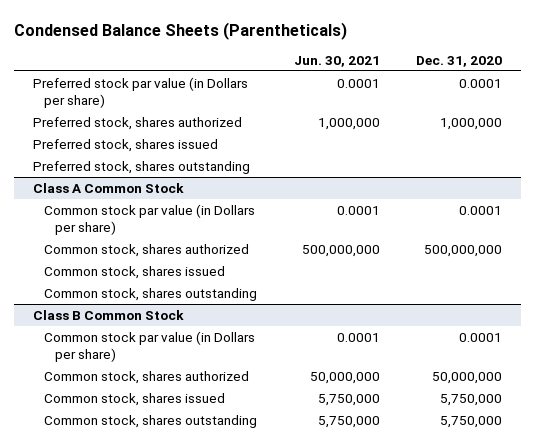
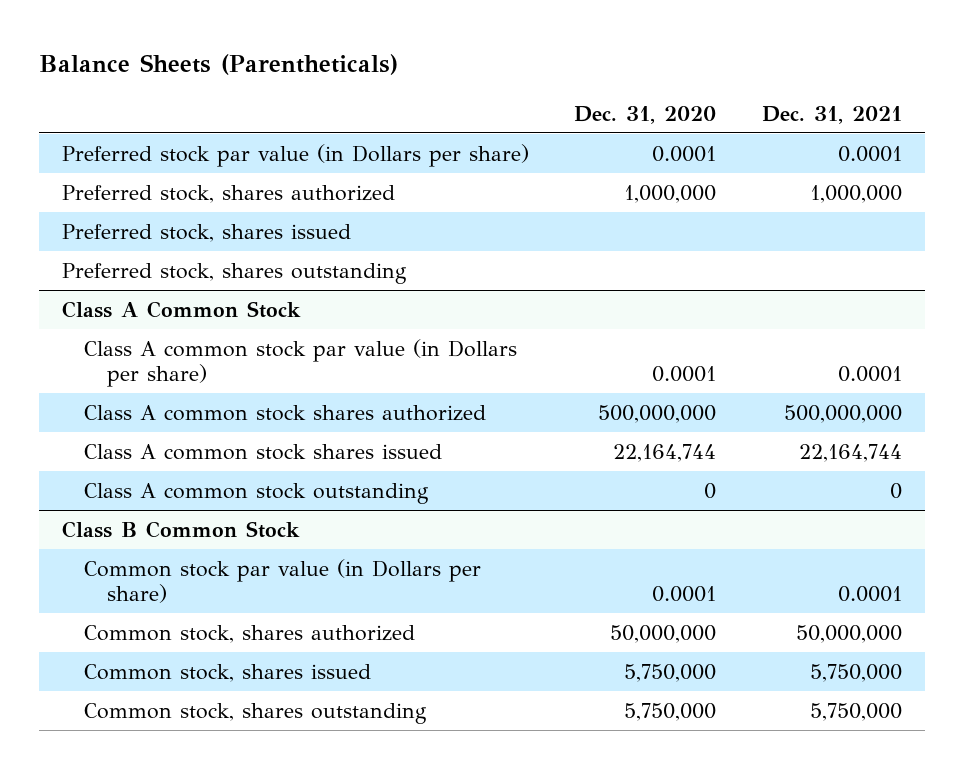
- Condensed Balance Sheets (Parentheticals)
+ Balance Sheets (Parentheticals)
- | Jun. 30, 2021 | Dec. 31, 2020
+ | Dec. 31, 2020 | Dec. 31, 2021
@ Class A Common Stock
- Common stock par value (in Dollars per share) | 0.0001 | 0.0001
- Common stock, shares authorized | 500,000,000 | 500,000,000
- Common stock, shares issued
- Common stock, shares outstanding
+ Class A common stock par value (in Dollars per share) | 0.0001 | 0.0001
+ Class A common stock shares authorized | 500,000,000 | 500,000,000
+ Class A common stock shares issued | 22,164,744 | 22,164,744
+ Class A common stock outstanding | 0 | 0

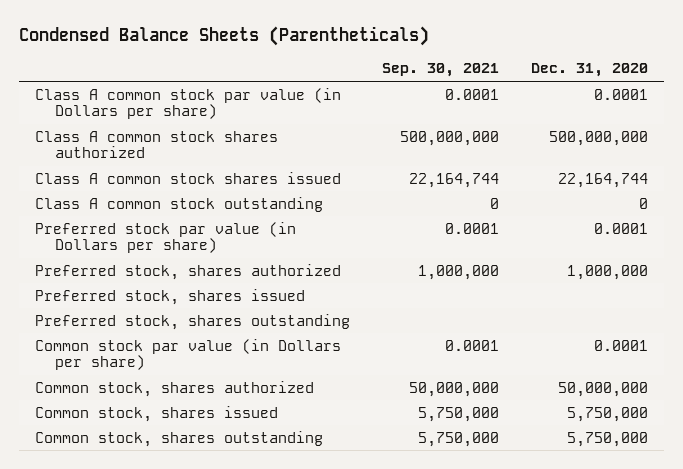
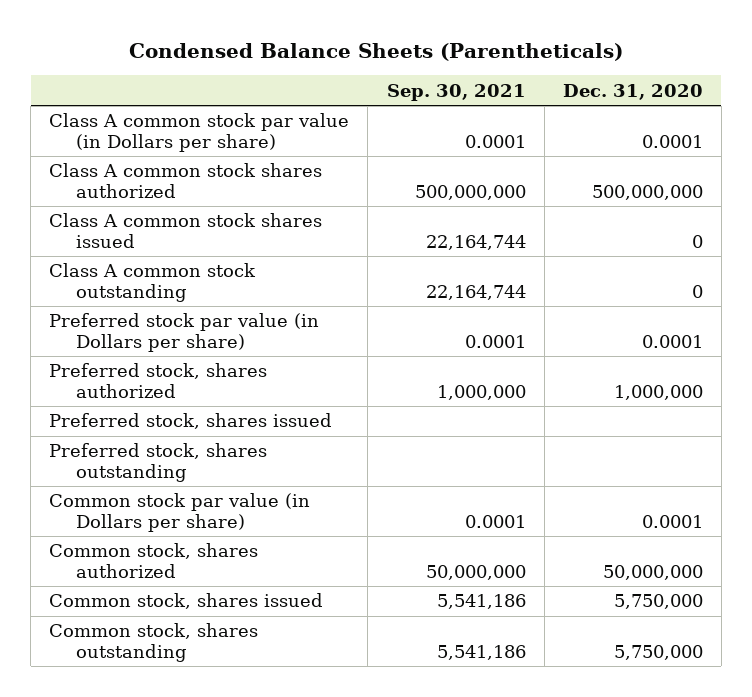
- Class A common stock shares issued | 22,164,744 | 22,164,744
- Class A common stock outstanding | 0 | 0
+ Class A common stock shares issued | 22,164,744 | 0
+ Class A common stock outstanding | 22,164,744 | 0
- Common stock, shares issued | 5,750,000 | 5,750,000
- Common stock, shares outstanding | 5,750,000 | 5,750,000
+ Common stock, shares issued | 5,541,186 | 5,750,000
+ Common stock, shares outstanding | 5,541,186 | 5,750,000

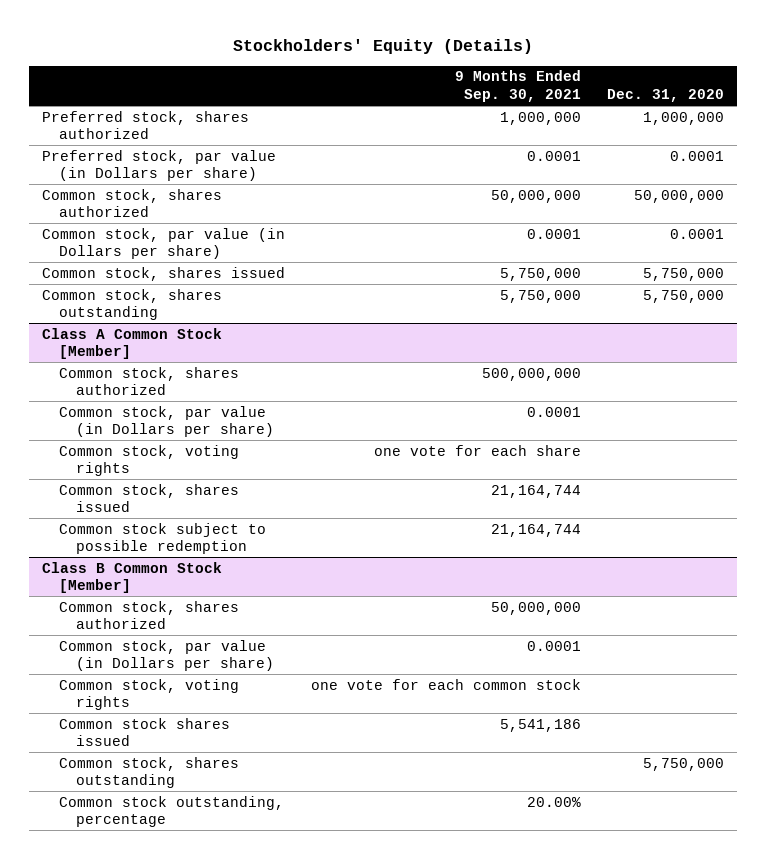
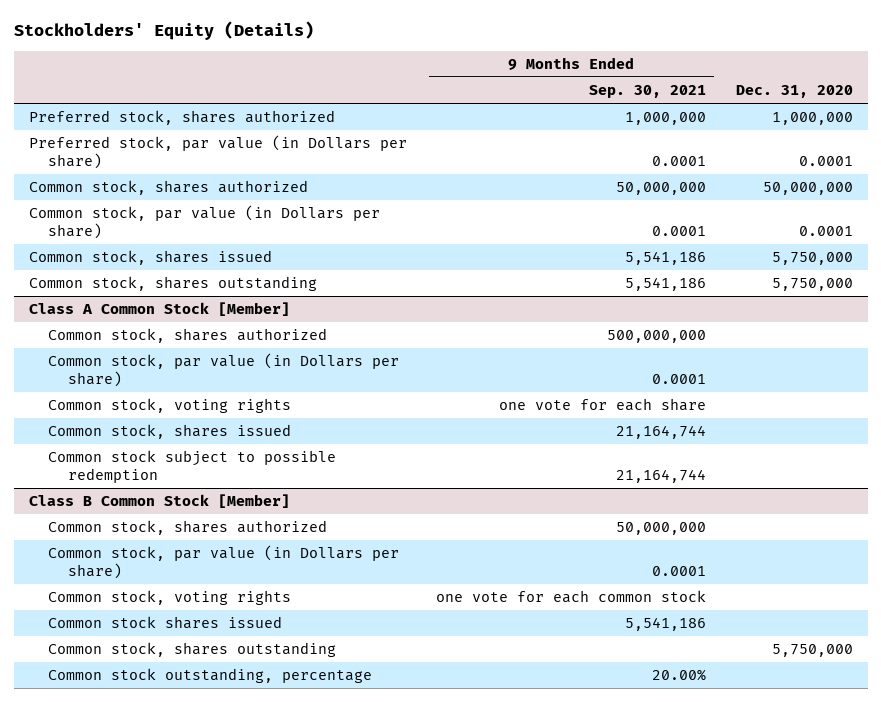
- Common stock, shares issued | 5,750,000 | 5,750,000
- Common stock, shares outstanding | 5,750,000 | 5,750,000
+ Common stock, shares issued | 5,541,186 | 5,750,000
+ Common stock, shares outstanding | 5,541,186 | 5,750,000

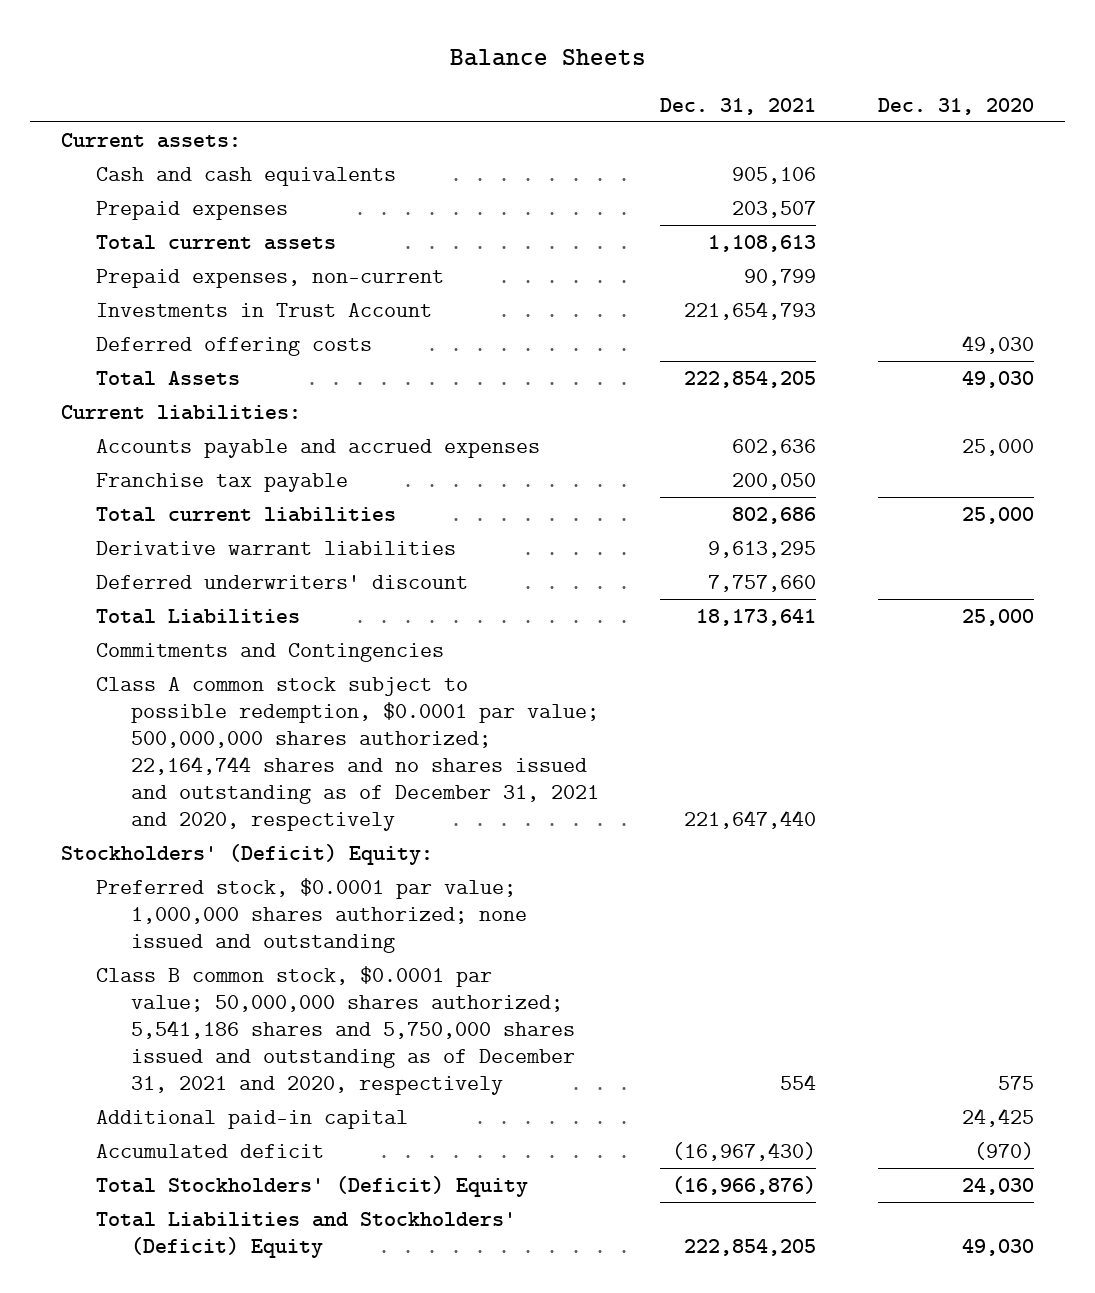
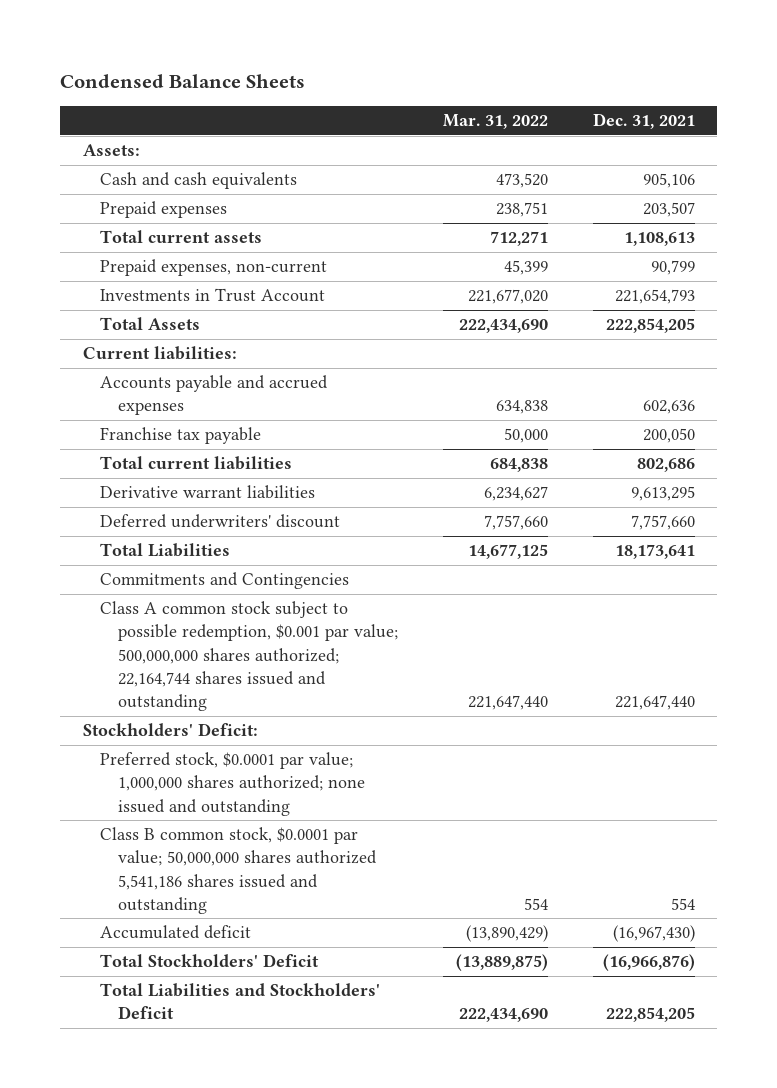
- Balance Sheets
+ Condensed Balance Sheets
- | Dec. 31, 2021 | Dec. 31, 2020
+ | Mar. 31, 2022 | Dec. 31, 2021
- Current assets:
+ Assets:
- Deferred offering costs | | 49,030
- Class A common stock subject to possible redemption, $0.0001 par value; 500,000,000 shares authorized; 22,164,744 shares and no shares issued and outstanding as of December 31, 2021 and 2020, respectively | 221,647,440 |
- Stockholders' (Deficit) Equity:
+ Class A common stock subject to possible redemption, $0.001 par value; 500,000,000 shares authorized; 22,164,744 shares issued and outstanding | 221,647,440 | 221,647,440
+ Stockholders' Deficit:
- Class B common stock, $0.0001 par value; 50,000,000 shares authorized; 5,541,186 shares and 5,750,000 shares issued and outstanding as of December 31, 2021 and 2020, respectively | 554 | 575
- Additional paid-in capital | | 24,425
+ Class B common stock, $0.0001 par value; 50,000,000 shares authorized 5,541,186 shares issued and outstanding | 554 | 554
- Total Stockholders' (Deficit) Equity | (16,966,876) | 24,030
- Total Liabilities and Stockholders' (Deficit) Equity | 222,854,205 | 49,030
+ Total Stockholders' Deficit | (13,889,875) | (16,966,876)
+ Total Liabilities and Stockholders' Deficit | 222,434,690 | 222,854,205

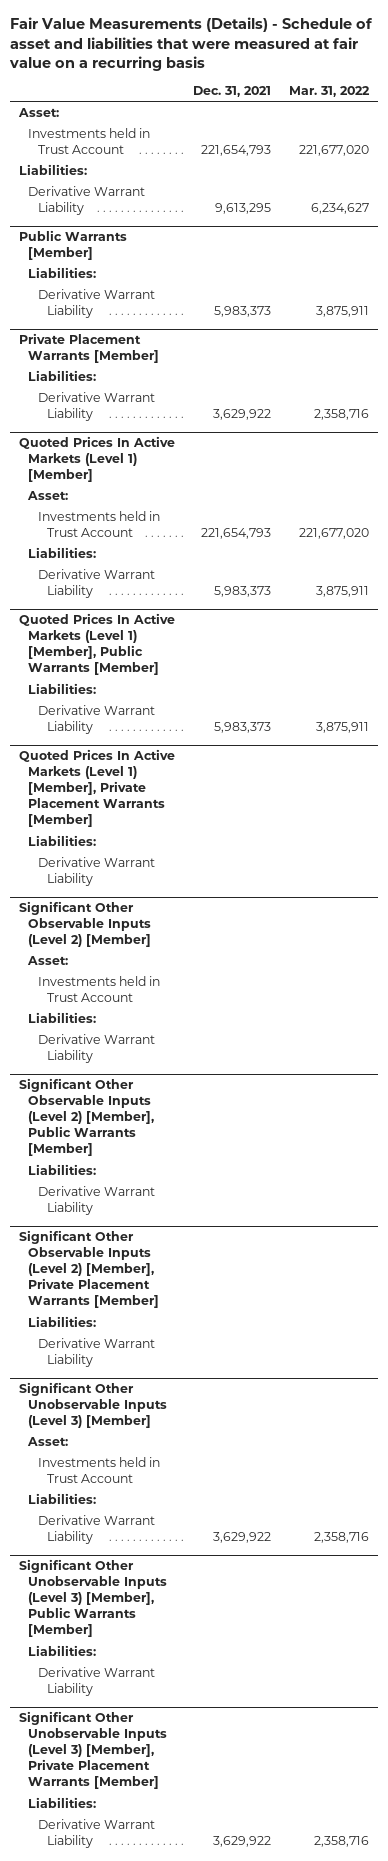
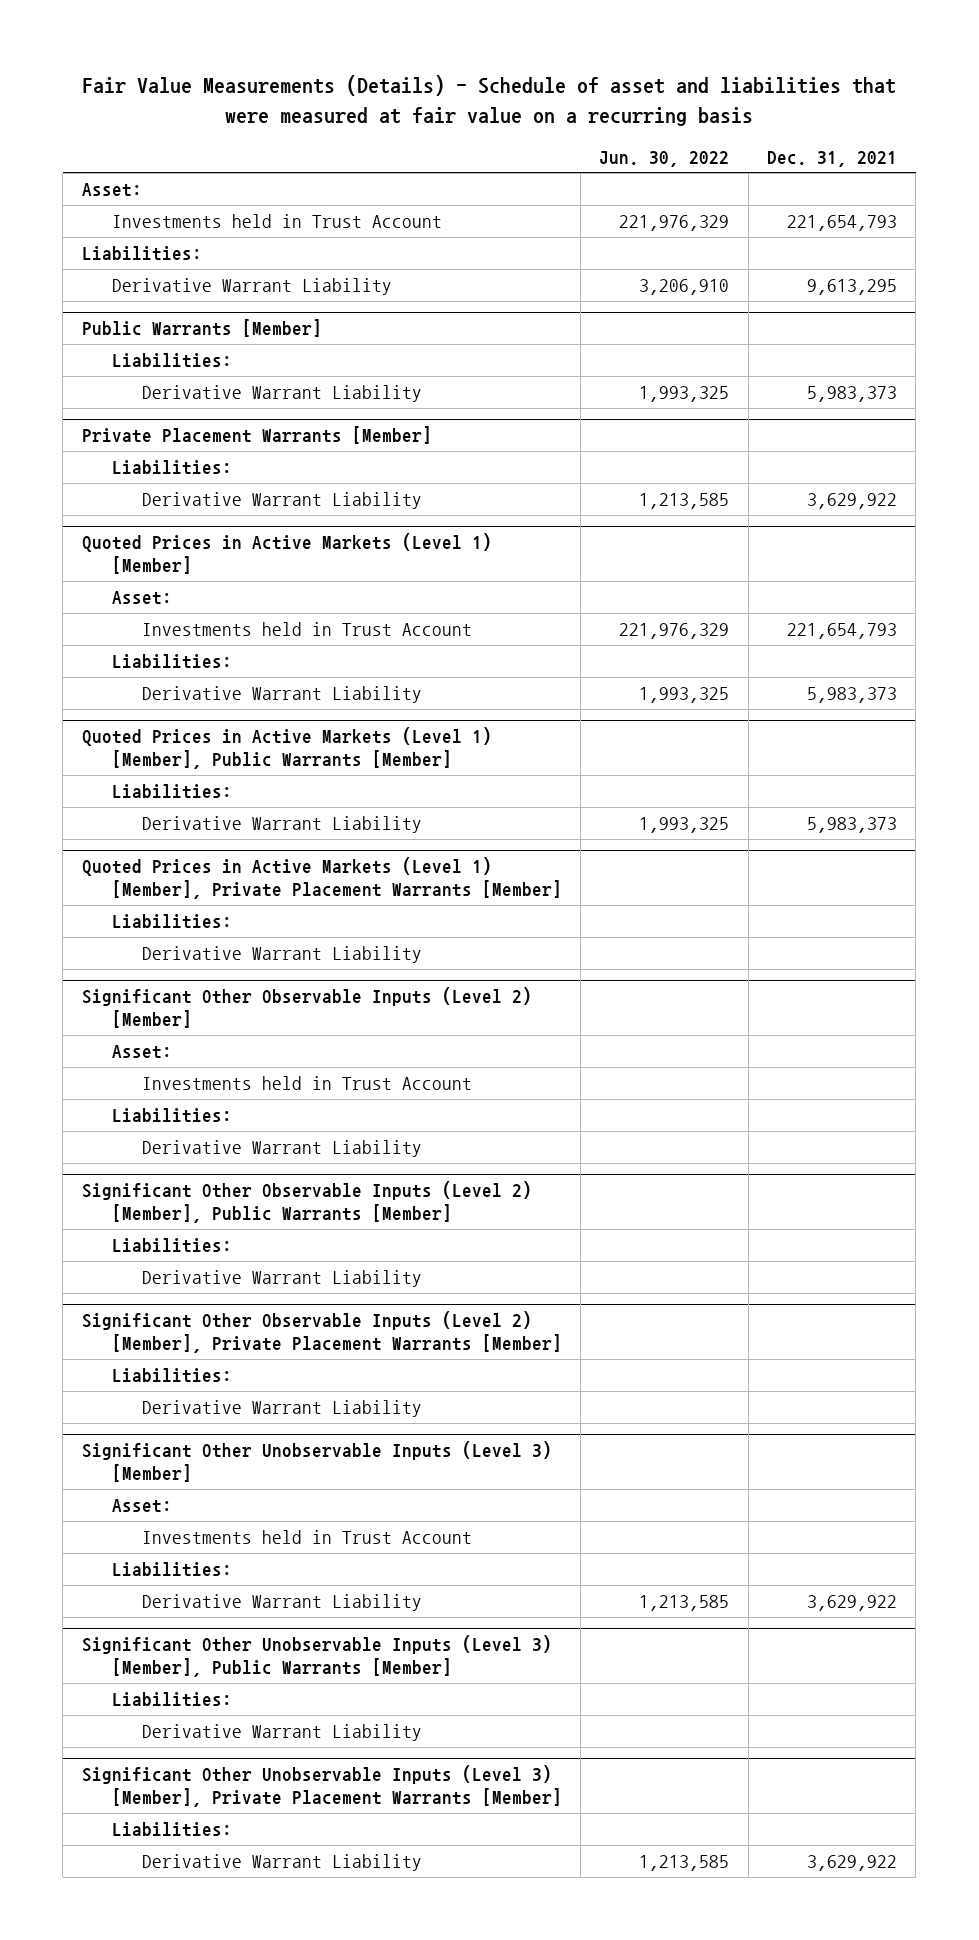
- | Dec. 31, 2021 | Mar. 31, 2022
+ | Jun. 30, 2022 | Dec. 31, 2021
- Quoted Prices In Active Markets (Level 1) [Member]
+ Quoted Prices in Active Markets (Level 1) [Member]
- Quoted Prices In Active Markets (Level 1) [Member], Public Warrants [Member]
+ Quoted Prices in Active Markets (Level 1) [Member], Public Warrants [Member]
- Quoted Prices In Active Markets (Level 1) [Member], Private Placement Warrants [Member]
+ Quoted Prices in Active Markets (Level 1) [Member], Private Placement Warrants [Member]

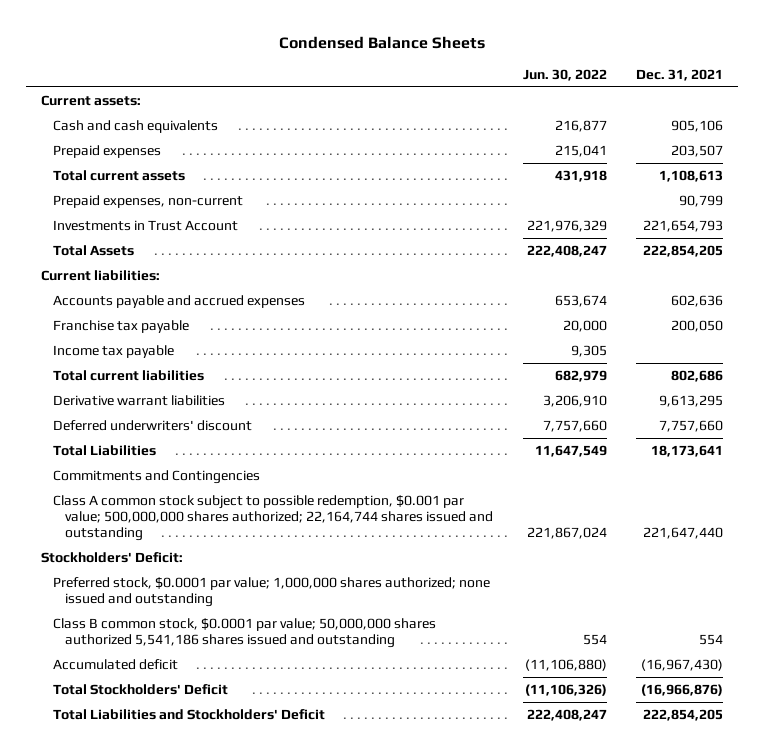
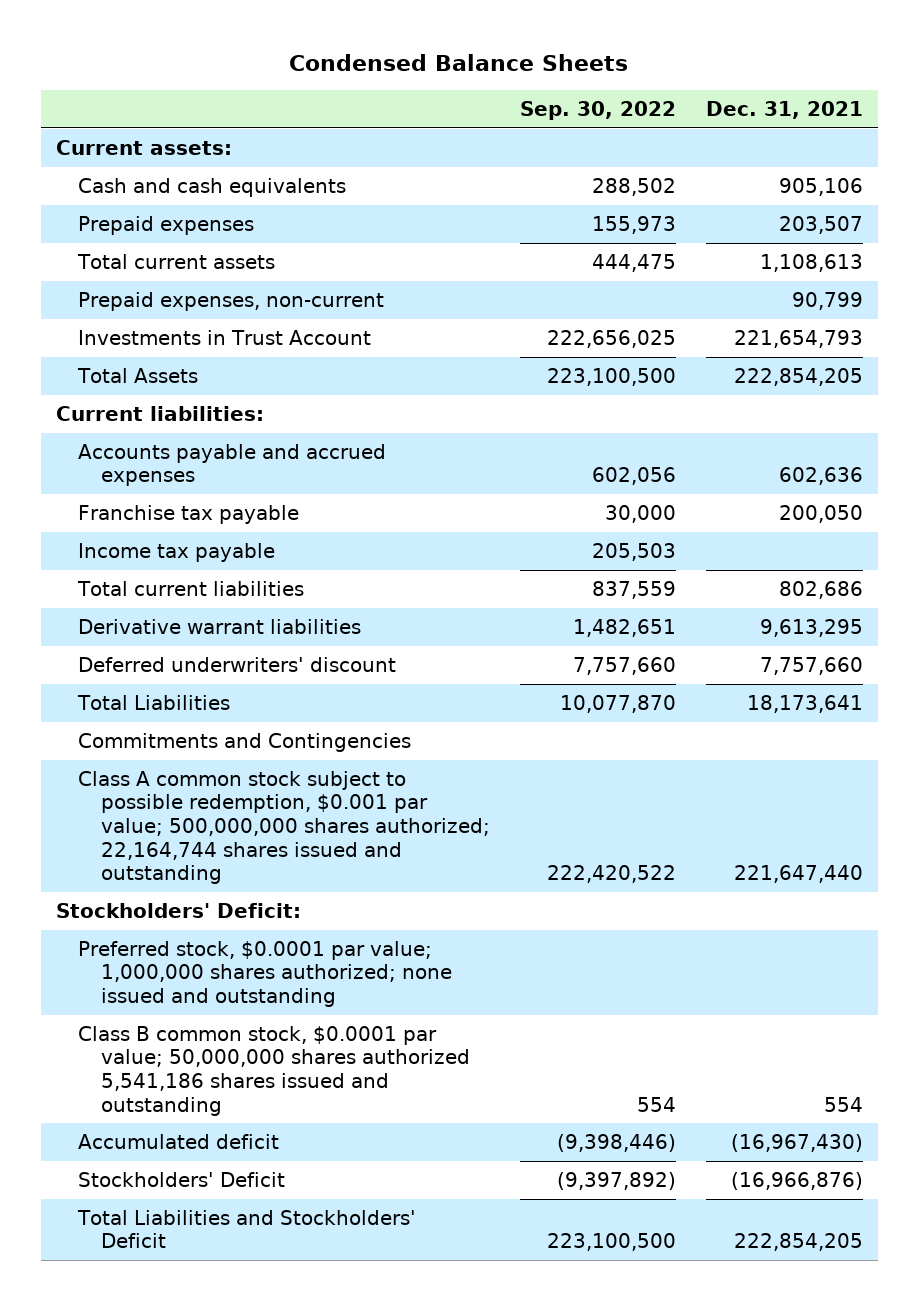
- | Jun. 30, 2022 | Dec. 31, 2021
+ | Sep. 30, 2022 | Dec. 31, 2021
- Total Stockholders' Deficit | (11,106,326) | (16,966,876)
+ Stockholders' Deficit | (9,397,892) | (16,966,876)

